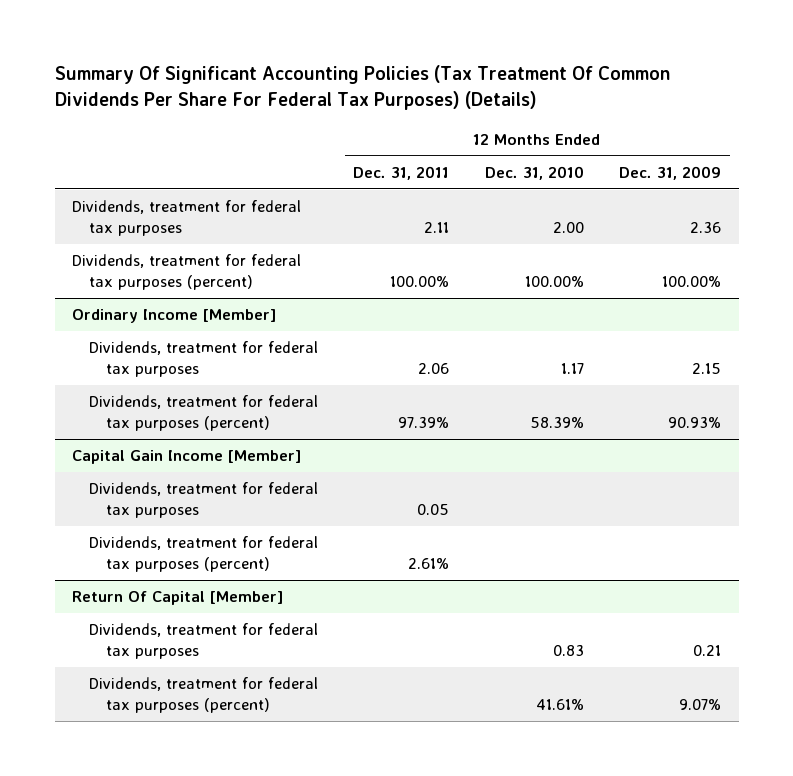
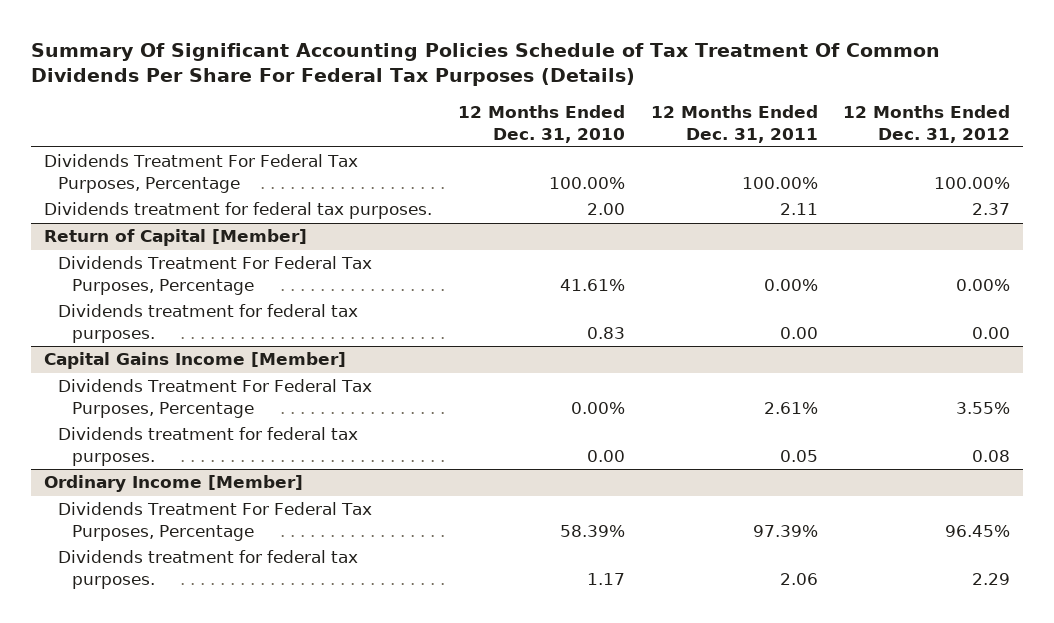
- Summary Of Significant Accounting Policies (Tax Treatment Of Common Dividends Per Share For Federal Tax Purposes) (Details)
+ Summary Of Significant Accounting Policies Schedule of Tax Treatment Of Common Dividends Per Share For Federal Tax Purposes (Details)
- | 12 Months Ended Dec. 31, 2011 | 12 Months Ended Dec. 31, 2010 | 12 Months Ended Dec. 31, 2009
+ | 12 Months Ended Dec. 31, 2010 | 12 Months Ended Dec. 31, 2011 | 12 Months Ended Dec. 31, 2012
- Dividends, treatment for federal tax purposes | 2.11 | 2.00 | 2.36
- Dividends, treatment for federal tax purposes (percent) | 100.00% | 100.00% | 100.00%
+ Dividends Treatment For Federal Tax Purposes, Percentage | 100.00% | 100.00% | 100.00%
+ Dividends treatment for federal tax purposes. | 2.00 | 2.11 | 2.37
+ Return of Capital [Member]
+ Dividends Treatment For Federal Tax Purposes, Percentage | 41.61% | 0.00% | 0.00%
+ Dividends treatment for federal tax purposes. | 0.83 | 0.00 | 0.00
+ Capital Gains Income [Member]
+ Dividends Treatment For Federal Tax Purposes, Percentage | 0.00% | 2.61% | 3.55%
+ Dividends treatment for federal tax purposes. | 0.00 | 0.05 | 0.08
@ Ordinary Income [Member]
- Dividends, treatment for federal tax purposes | 2.06 | 1.17 | 2.15
- Dividends, treatment for federal tax purposes (percent) | 97.39% | 58.39% | 90.93%
- Capital Gain Income [Member]
- Dividends, treatment for federal tax purposes | 0.05 | |
- Dividends, treatment for federal tax purposes (percent) | 2.61% | |
- Return Of Capital [Member]
- Dividends, treatment for federal tax purposes | | 0.83 | 0.21
- Dividends, treatment for federal tax purposes (percent) | | 41.61% | 9.07%
@ Ordinary Income [Member]
+ Dividends Treatment For Federal Tax Purposes, Percentage | 58.39% | 97.39% | 96.45%
+ Dividends treatment for federal tax purposes. | 1.17 | 2.06 | 2.29

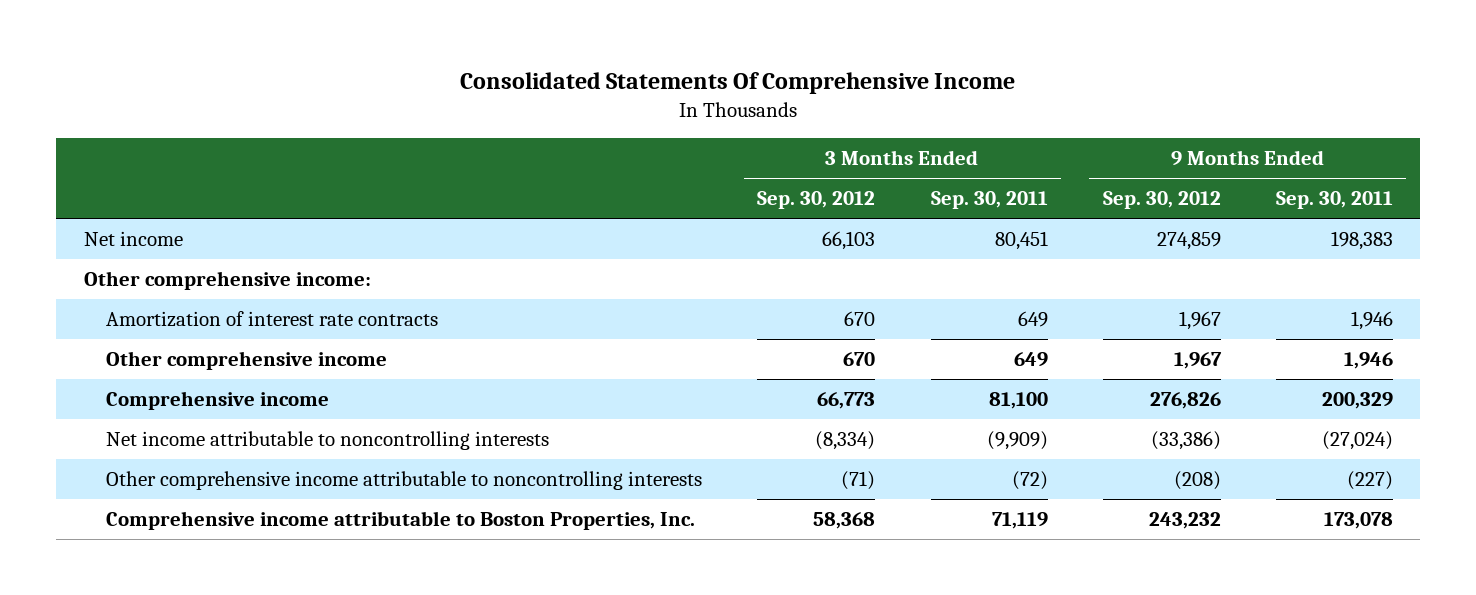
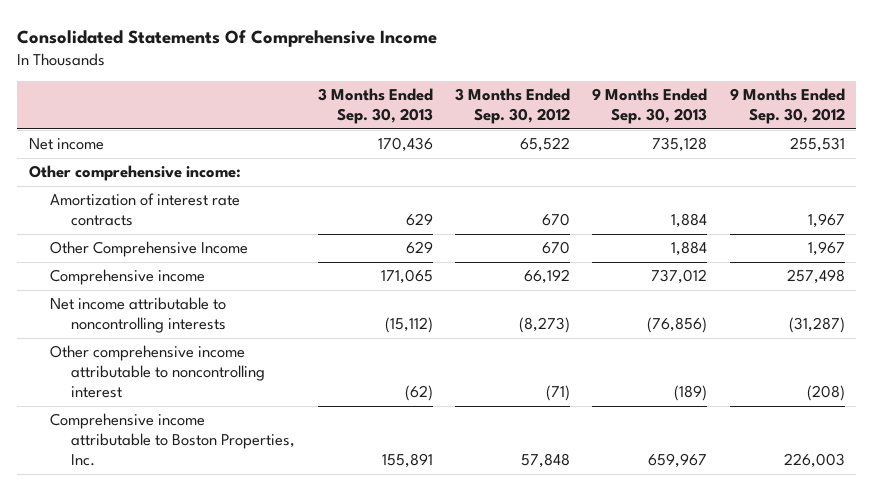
- | 3 Months Ended Sep. 30, 2012 | 3 Months Ended Sep. 30, 2011 | 9 Months Ended Sep. 30, 2012 | 9 Months Ended Sep. 30, 2011
+ | 3 Months Ended Sep. 30, 2013 | 3 Months Ended Sep. 30, 2012 | 9 Months Ended Sep. 30, 2013 | 9 Months Ended Sep. 30, 2012
- Net income | 66,103 | 80,451 | 274,859 | 198,383
+ Net income | 170,436 | 65,522 | 735,128 | 255,531
- Other comprehensive income | 670 | 649 | 1,967 | 1,946
- Comprehensive income | 66,773 | 81,100 | 276,826 | 200,329
- Net income attributable to noncontrolling interests | (8,334) | (9,909) | (33,386) | (27,024)
- Other comprehensive income attributable to noncontrolling interests | (71) | (72) | (208) | (227)
- Comprehensive income attributable to Boston Properties, Inc. | 58,368 | 71,119 | 243,232 | 173,078
+ Other Comprehensive Income | 629 | 670 | 1,884 | 1,967
+ Comprehensive income | 171,065 | 66,192 | 737,012 | 257,498
+ Net income attributable to noncontrolling interests | (15,112) | (8,273) | (76,856) | (31,287)
+ Other comprehensive income attributable to noncontrolling interest | (62) | (71) | (189) | (208)
+ Comprehensive income attributable to Boston Properties, Inc. | 155,891 | 57,848 | 659,967 | 226,003

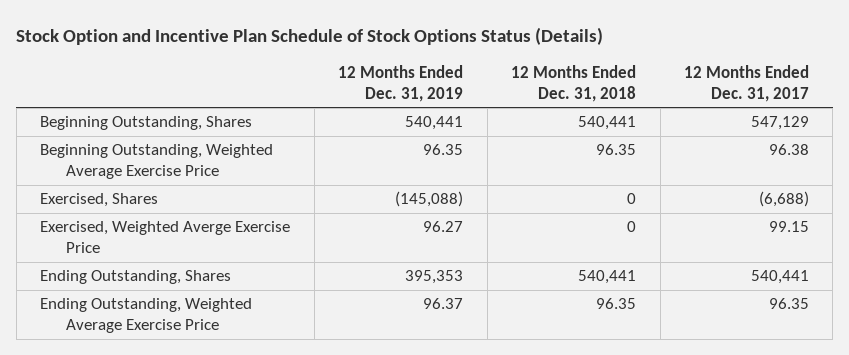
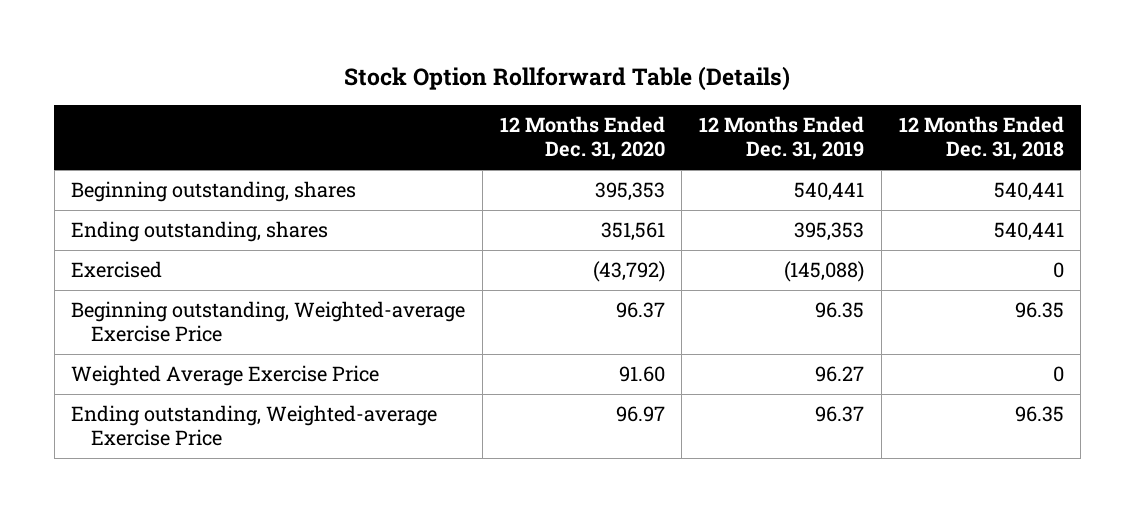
- Stock Option and Incentive Plan Schedule of Stock Options Status (Details)
+ Stock Option Rollforward Table (Details)
- | 12 Months Ended Dec. 31, 2019 | 12 Months Ended Dec. 31, 2018 | 12 Months Ended Dec. 31, 2017
+ | 12 Months Ended Dec. 31, 2020 | 12 Months Ended Dec. 31, 2019 | 12 Months Ended Dec. 31, 2018
- Beginning Outstanding, Shares | 540,441 | 540,441 | 547,129
- Beginning Outstanding, Weighted Average Exercise Price | 96.35 | 96.35 | 96.38
- Exercised, Shares | (145,088) | 0 | (6,688)
- Exercised, Weighted Averge Exercise Price | 96.27 | 0 | 99.15
- Ending Outstanding, Shares | 395,353 | 540,441 | 540,441
- Ending Outstanding, Weighted Average Exercise Price | 96.37 | 96.35 | 96.35
+ Beginning outstanding, shares | 395,353 | 540,441 | 540,441
+ Ending outstanding, shares | 351,561 | 395,353 | 540,441
+ Exercised | (43,792) | (145,088) | 0
+ Beginning outstanding, Weighted-average Exercise Price | 96.37 | 96.35 | 96.35
+ Weighted Average Exercise Price | 91.60 | 96.27 | 0
+ Ending outstanding, Weighted-average Exercise Price | 96.97 | 96.37 | 96.35

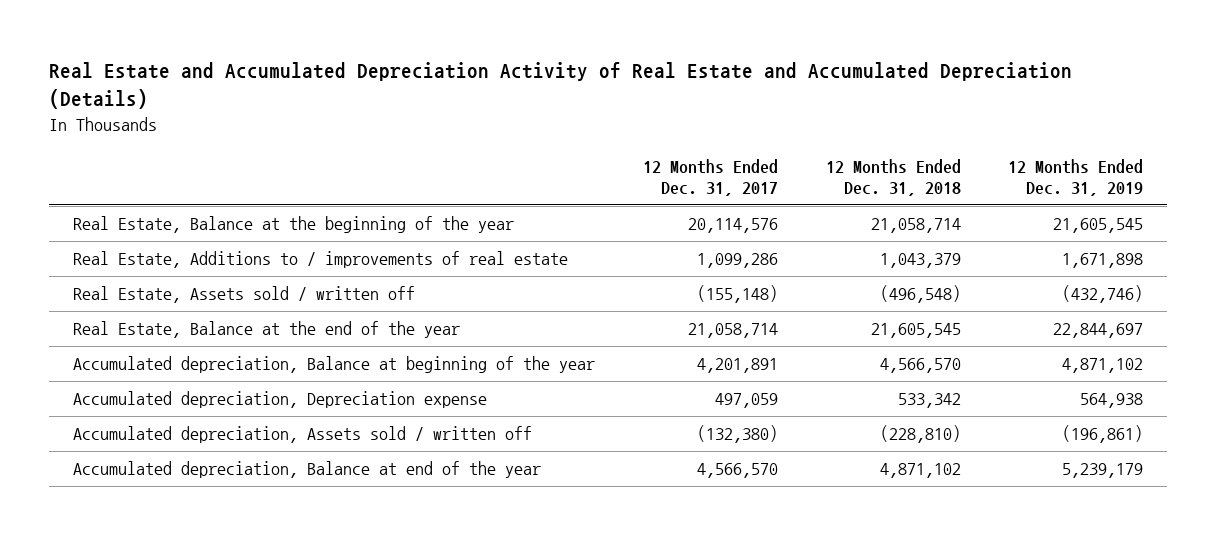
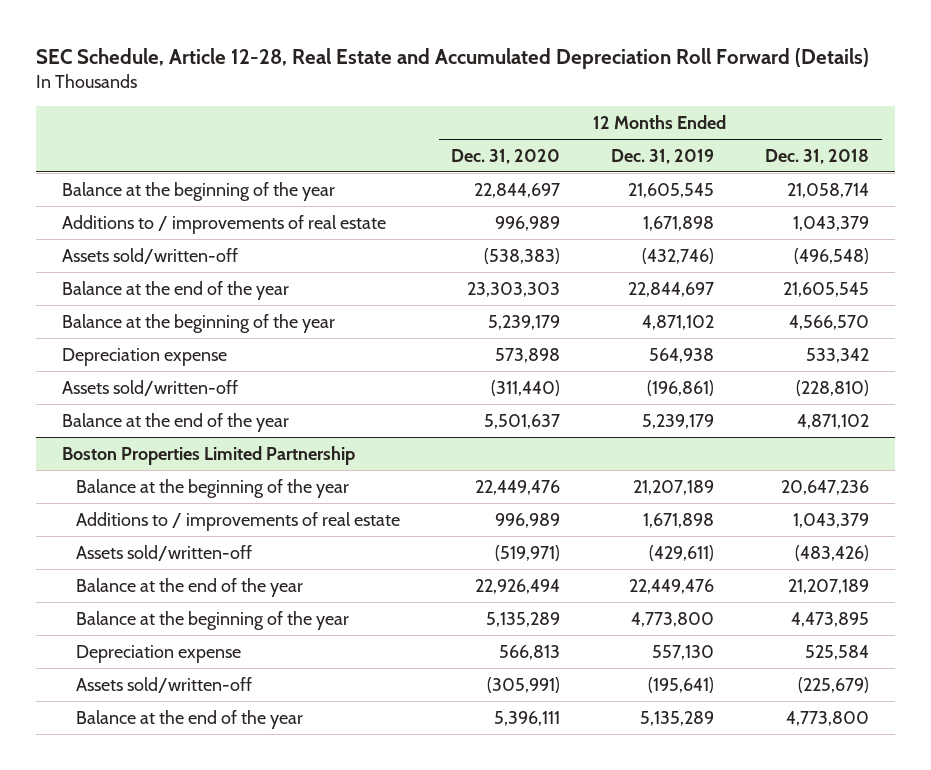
- Real Estate and Accumulated Depreciation Activity of Real Estate and Accumulated Depreciation (Details)
+ SEC Schedule, Article 12-28, Real Estate and Accumulated Depreciation Roll Forward (Details)
- | 12 Months Ended Dec. 31, 2017 | 12 Months Ended Dec. 31, 2018 | 12 Months Ended Dec. 31, 2019
+ | 12 Months Ended Dec. 31, 2020 | 12 Months Ended Dec. 31, 2019 | 12 Months Ended Dec. 31, 2018
- Real Estate, Balance at the beginning of the year | 20,114,576 | 21,058,714 | 21,605,545
- Real Estate, Additions to / improvements of real estate | 1,099,286 | 1,043,379 | 1,671,898
- Real Estate, Assets sold / written off | (155,148) | (496,548) | (432,746)
- Real Estate, Balance at the end of the year | 21,058,714 | 21,605,545 | 22,844,697
- Accumulated depreciation, Balance at beginning of the year | 4,201,891 | 4,566,570 | 4,871,102
- Accumulated depreciation, Depreciation expense | 497,059 | 533,342 | 564,938
- Accumulated depreciation, Assets sold / written off | (132,380) | (228,810) | (196,861)
- Accumulated depreciation, Balance at end of the year | 4,566,570 | 4,871,102 | 5,239,179
+ Balance at the beginning of the year | 22,844,697 | 21,605,545 | 21,058,714
+ Additions to / improvements of real estate | 996,989 | 1,671,898 | 1,043,379
+ Assets sold/written-off | (538,383) | (432,746) | (496,548)
+ Balance at the end of the year | 23,303,303 | 22,844,697 | 21,605,545
+ Balance at the beginning of the year | 5,239,179 | 4,871,102 | 4,566,570
+ Depreciation expense | 573,898 | 564,938 | 533,342
+ Assets sold/written-off | (311,440) | (196,861) | (228,810)
+ Balance at the end of the year | 5,501,637 | 5,239,179 | 4,871,102
+ Boston Properties Limited Partnership
+ Balance at the beginning of the year | 22,449,476 | 21,207,189 | 20,647,236
+ Additions to / improvements of real estate | 996,989 | 1,671,898 | 1,043,379
+ Assets sold/written-off | (519,971) | (429,611) | (483,426)
+ Balance at the end of the year | 22,926,494 | 22,449,476 | 21,207,189
+ Balance at the beginning of the year | 5,135,289 | 4,773,800 | 4,473,895
+ Depreciation expense | 566,813 | 557,130 | 525,584
+ Assets sold/written-off | (305,991) | (195,641) | (225,679)
+ Balance at the end of the year | 5,396,111 | 5,135,289 | 4,773,800

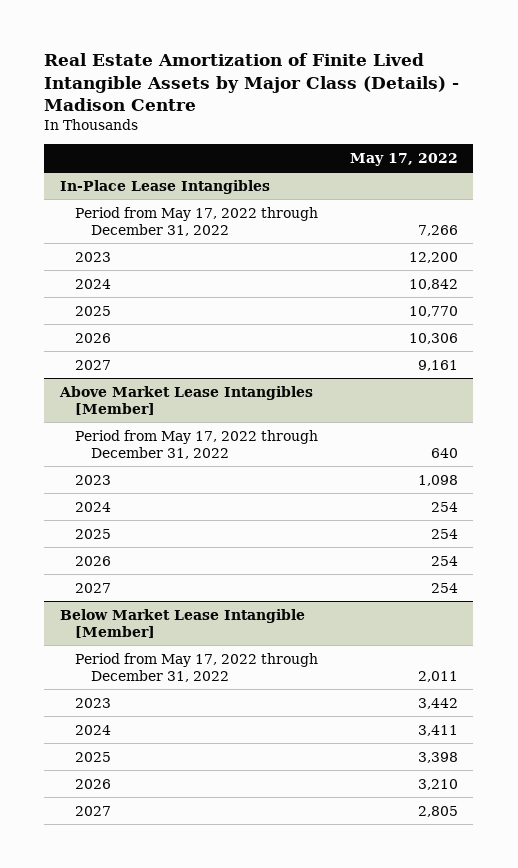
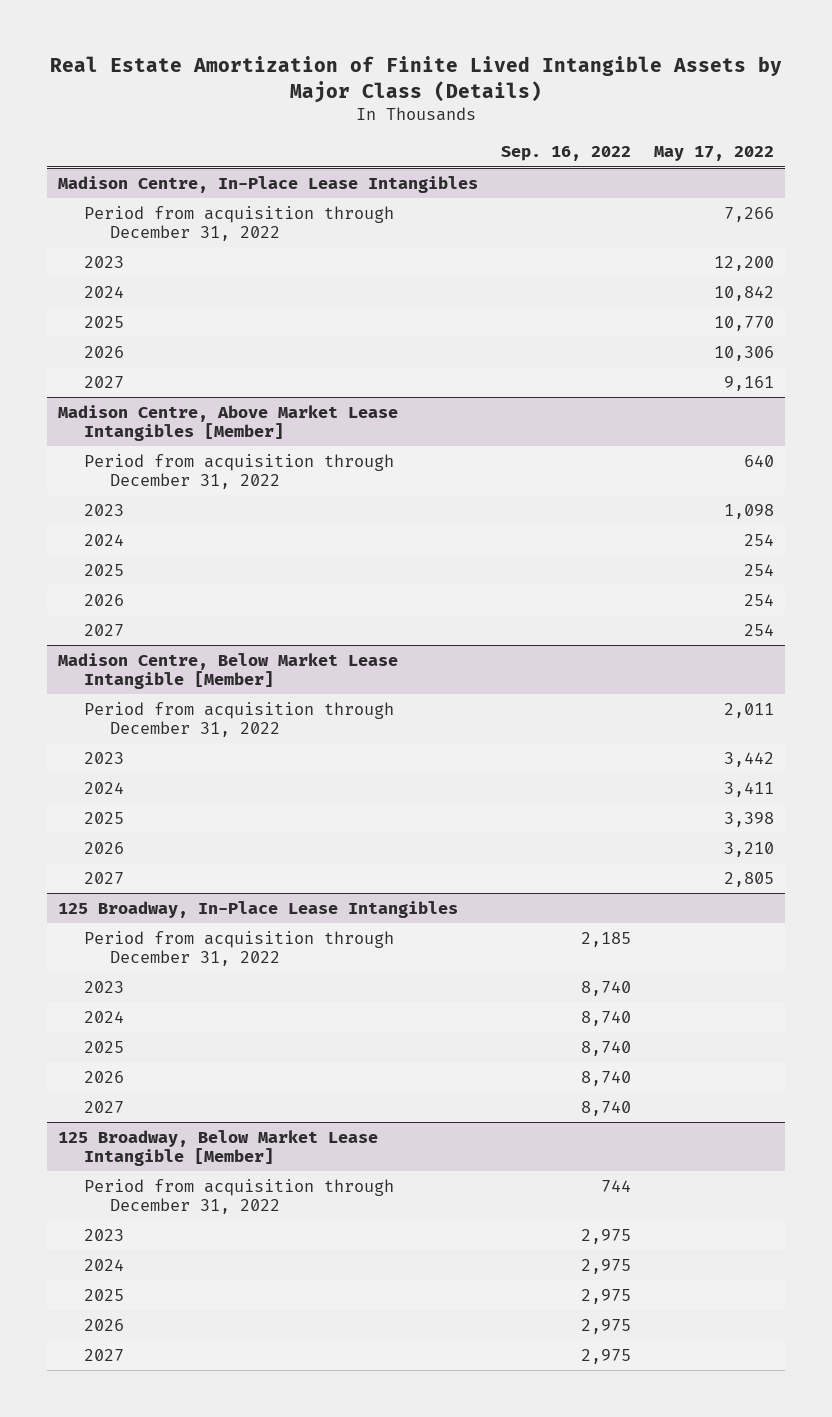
- Real Estate Amortization of Finite Lived Intangible Assets by Major Class (Details) - Madison Centre
+ Real Estate Amortization of Finite Lived Intangible Assets by Major Class (Details)
- | May 17, 2022
+ | Sep. 16, 2022 | May 17, 2022
- In-Place Lease Intangibles
- Period from May 17, 2022 through December 31, 2022 | 7,266
+ Madison Centre, In-Place Lease Intangibles
+ Period from acquisition through December 31, 2022 | | 7,266
- Above Market Lease Intangibles [Member]
- Period from May 17, 2022 through December 31, 2022 | 640
+ Madison Centre, Above Market Lease Intangibles [Member]
+ Period from acquisition through December 31, 2022 | | 640
- Below Market Lease Intangible [Member]
- Period from May 17, 2022 through December 31, 2022 | 2,011
+ Madison Centre, Below Market Lease Intangible [Member]
+ Period from acquisition through December 31, 2022 | | 2,011
+ 125 Broadway, In-Place Lease Intangibles
+ Period from acquisition through December 31, 2022 | 2,185 |
+ 2023 | 8,740 |
+ 2024 | 8,740 |
+ 2025 | 8,740 |
+ 2026 | 8,740 |
+ 2027 | 8,740 |
+ 125 Broadway, Below Market Lease Intangible [Member]
+ Period from acquisition through December 31, 2022 | 744 |
+ 2023 | 2,975 |
+ 2024 | 2,975 |
+ 2025 | 2,975 |
+ 2026 | 2,975 |
+ 2027 | 2,975 |

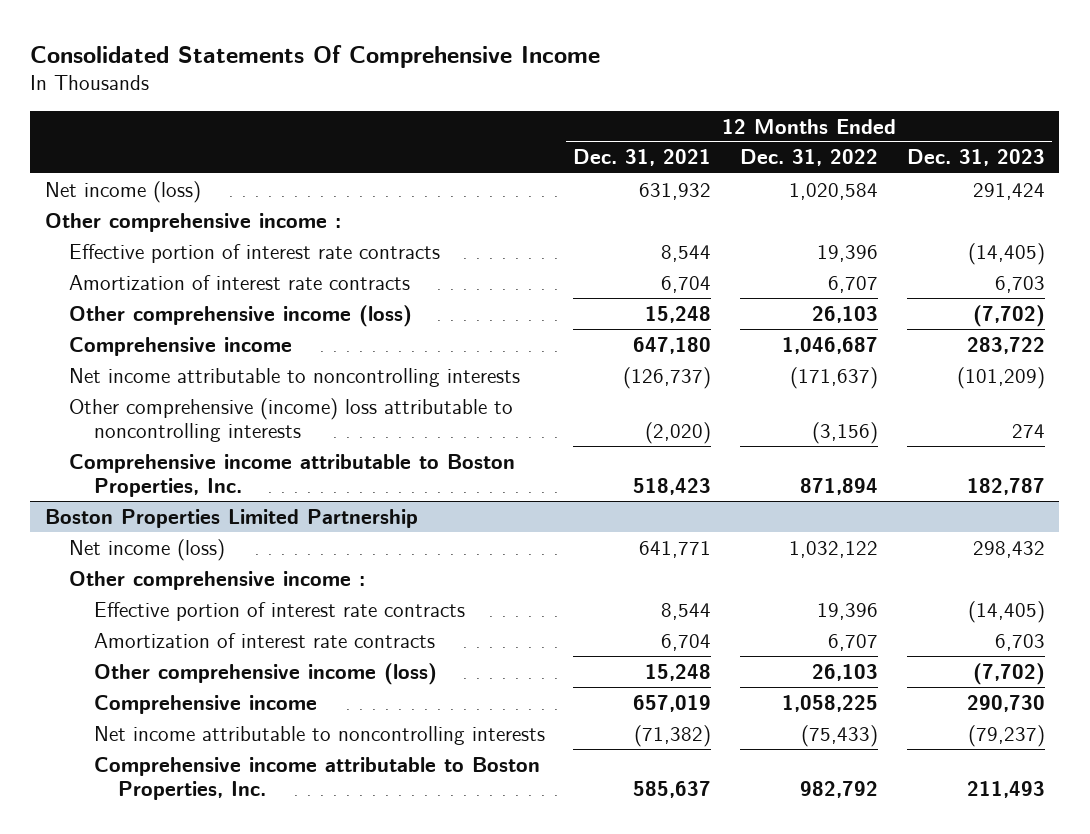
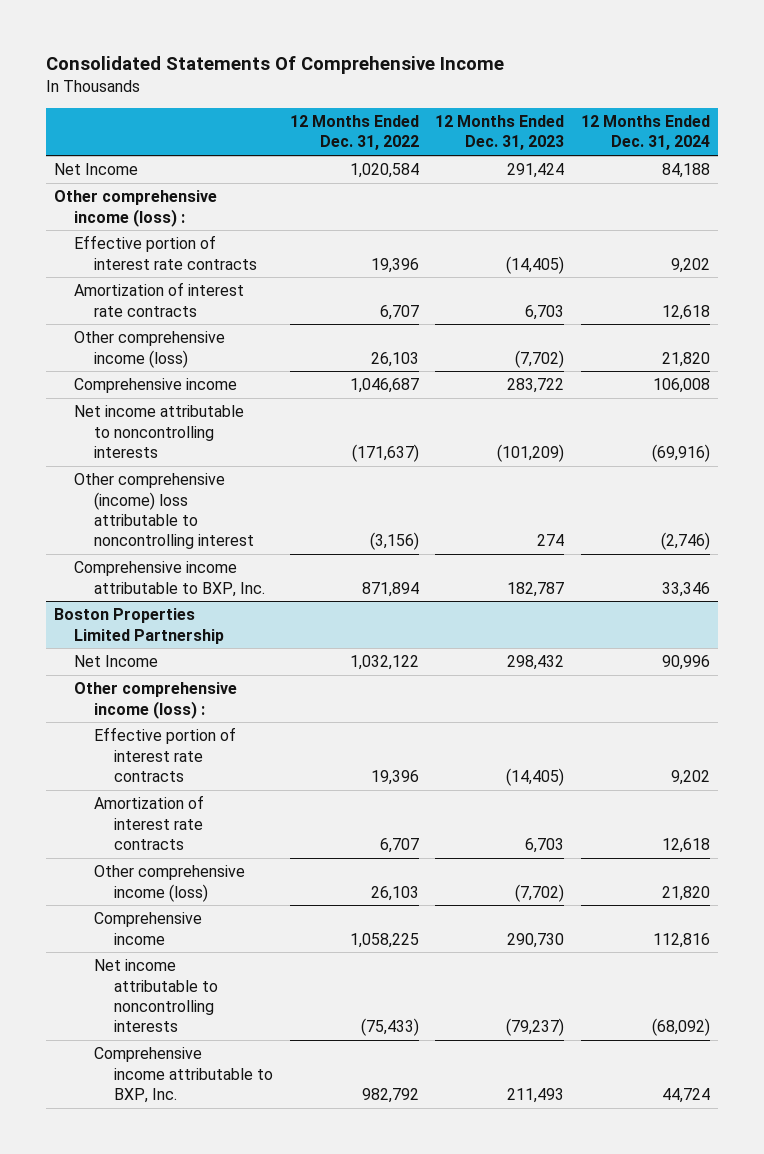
- | 12 Months Ended Dec. 31, 2021 | 12 Months Ended Dec. 31, 2022 | 12 Months Ended Dec. 31, 2023
+ | 12 Months Ended Dec. 31, 2022 | 12 Months Ended Dec. 31, 2023 | 12 Months Ended Dec. 31, 2024
- Net income (loss) | 631,932 | 1,020,584 | 291,424
- Other comprehensive income :
+ Net Income | 1,020,584 | 291,424 | 84,188
+ Other comprehensive income (loss) :
- Other comprehensive (income) loss attributable to noncontrolling interests | (2,020) | (3,156) | 274
- Comprehensive income attributable to Boston Properties, Inc. | 518,423 | 871,894 | 182,787
+ Other comprehensive (income) loss attributable to noncontrolling interest | (3,156) | 274 | (2,746)
+ Comprehensive income attributable to BXP, Inc. | 871,894 | 182,787 | 33,346
@ Boston Properties Limited Partnership
- Net income (loss) | 641,771 | 1,032,122 | 298,432
- Other comprehensive income :
+ Net Income | 1,032,122 | 298,432 | 90,996
+ Other comprehensive income (loss) :
- Comprehensive income attributable to Boston Properties, Inc. | 585,637 | 982,792 | 211,493
+ Comprehensive income attributable to BXP, Inc. | 982,792 | 211,493 | 44,724

